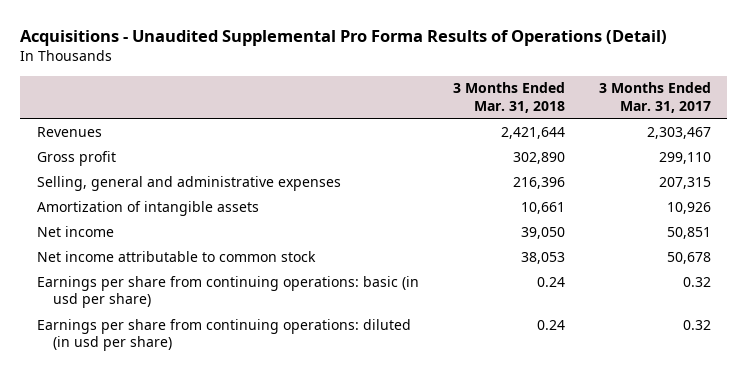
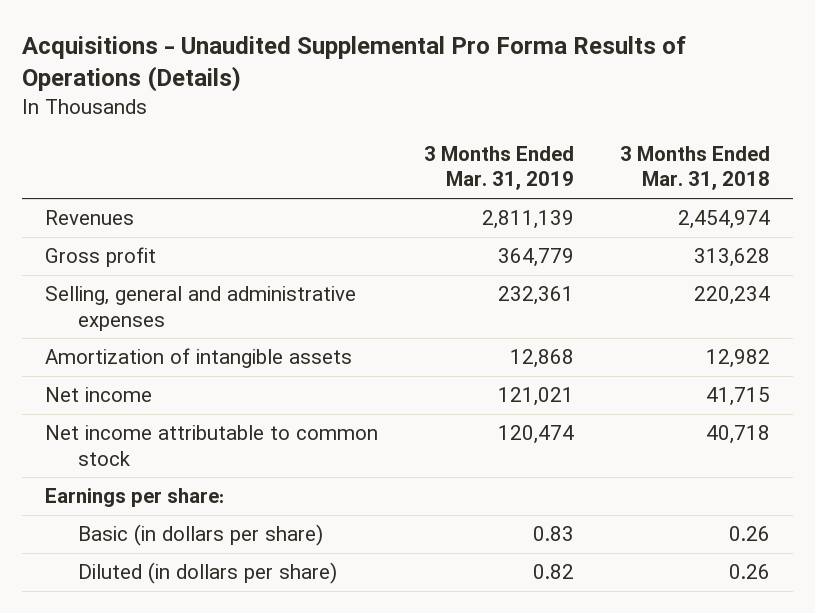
- Acquisitions - Unaudited Supplemental Pro Forma Results of Operations (Detail)
+ Acquisitions - Unaudited Supplemental Pro Forma Results of Operations (Details)
- | 3 Months Ended Mar. 31, 2018 | 3 Months Ended Mar. 31, 2017
+ | 3 Months Ended Mar. 31, 2019 | 3 Months Ended Mar. 31, 2018
- Revenues | 2,421,644 | 2,303,467
- Gross profit | 302,890 | 299,110
- Selling, general and administrative expenses | 216,396 | 207,315
- Amortization of intangible assets | 10,661 | 10,926
- Net income | 39,050 | 50,851
- Net income attributable to common stock | 38,053 | 50,678
- Earnings per share from continuing operations: basic (in usd per share) | 0.24 | 0.32
- Earnings per share from continuing operations: diluted (in usd per share) | 0.24 | 0.32
+ Revenues | 2,811,139 | 2,454,974
+ Gross profit | 364,779 | 313,628
+ Selling, general and administrative expenses | 232,361 | 220,234
+ Amortization of intangible assets | 12,868 | 12,982
+ Net income | 121,021 | 41,715
+ Net income attributable to common stock | 120,474 | 40,718
+ Earnings per share:
+ Basic (in dollars per share) | 0.83 | 0.26
+ Diluted (in dollars per share) | 0.82 | 0.26

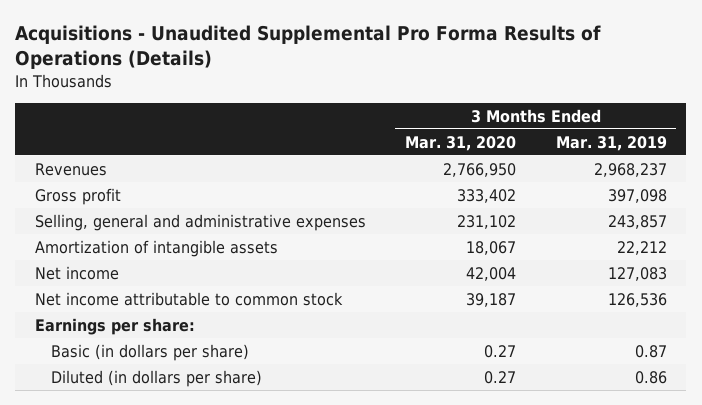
- | 3 Months Ended Mar. 31, 2019 | 3 Months Ended Mar. 31, 2018
+ | 3 Months Ended Mar. 31, 2020 | 3 Months Ended Mar. 31, 2019
- Revenues | 2,811,139 | 2,454,974
- Gross profit | 364,779 | 313,628
- Selling, general and administrative expenses | 232,361 | 220,234
- Amortization of intangible assets | 12,868 | 12,982
- Net income | 121,021 | 41,715
- Net income attributable to common stock | 120,474 | 40,718
+ Revenues | 2,766,950 | 2,968,237
+ Gross profit | 333,402 | 397,098
+ Selling, general and administrative expenses | 231,102 | 243,857
+ Amortization of intangible assets | 18,067 | 22,212
+ Net income | 42,004 | 127,083
+ Net income attributable to common stock | 39,187 | 126,536
- Basic (in dollars per share) | 0.83 | 0.26
- Diluted (in dollars per share) | 0.82 | 0.26
+ Basic (in dollars per share) | 0.27 | 0.87
+ Diluted (in dollars per share) | 0.27 | 0.86

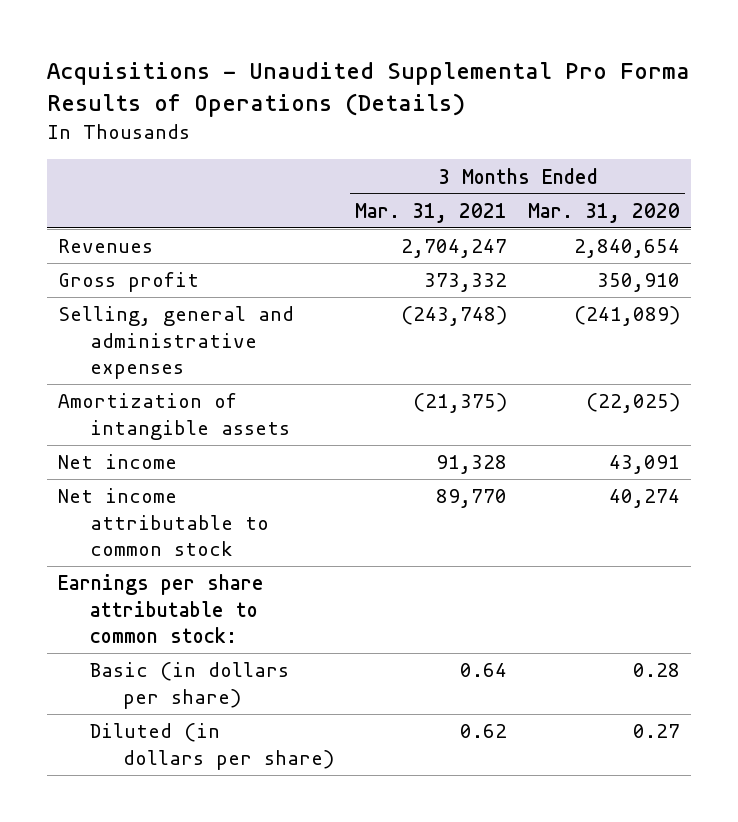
- | 3 Months Ended Mar. 31, 2020 | 3 Months Ended Mar. 31, 2019
+ | 3 Months Ended Mar. 31, 2021 | 3 Months Ended Mar. 31, 2020
- Revenues | 2,766,950 | 2,968,237
- Gross profit | 333,402 | 397,098
- Selling, general and administrative expenses | 231,102 | 243,857
- Amortization of intangible assets | 18,067 | 22,212
- Net income | 42,004 | 127,083
- Net income attributable to common stock | 39,187 | 126,536
- Earnings per share:
- Basic (in dollars per share) | 0.27 | 0.87
+ Revenues | 2,704,247 | 2,840,654
+ Gross profit | 373,332 | 350,910
+ Selling, general and administrative expenses | (243,748) | (241,089)
+ Amortization of intangible assets | (21,375) | (22,025)
+ Net income | 91,328 | 43,091
+ Net income attributable to common stock | 89,770 | 40,274
+ Earnings per share attributable to common stock:
+ Basic (in dollars per share) | 0.64 | 0.28

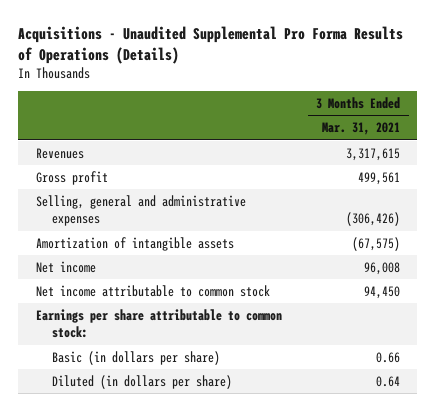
- | 3 Months Ended Mar. 31, 2021 | 3 Months Ended Mar. 31, 2020
+ | 3 Months Ended Mar. 31, 2021
- Revenues | 2,704,247 | 2,840,654
- Gross profit | 373,332 | 350,910
- Selling, general and administrative expenses | (243,748) | (241,089)
- Amortization of intangible assets | (21,375) | (22,025)
- Net income | 91,328 | 43,091
- Net income attributable to common stock | 89,770 | 40,274
+ Revenues | 3,317,615
+ Gross profit | 499,561
+ Selling, general and administrative expenses | (306,426)
+ Amortization of intangible assets | (67,575)
+ Net income | 96,008
+ Net income attributable to common stock | 94,450
- Basic (in dollars per share) | 0.64 | 0.28
- Diluted (in dollars per share) | 0.62 | 0.27
+ Basic (in dollars per share) | 0.66
+ Diluted (in dollars per share) | 0.64

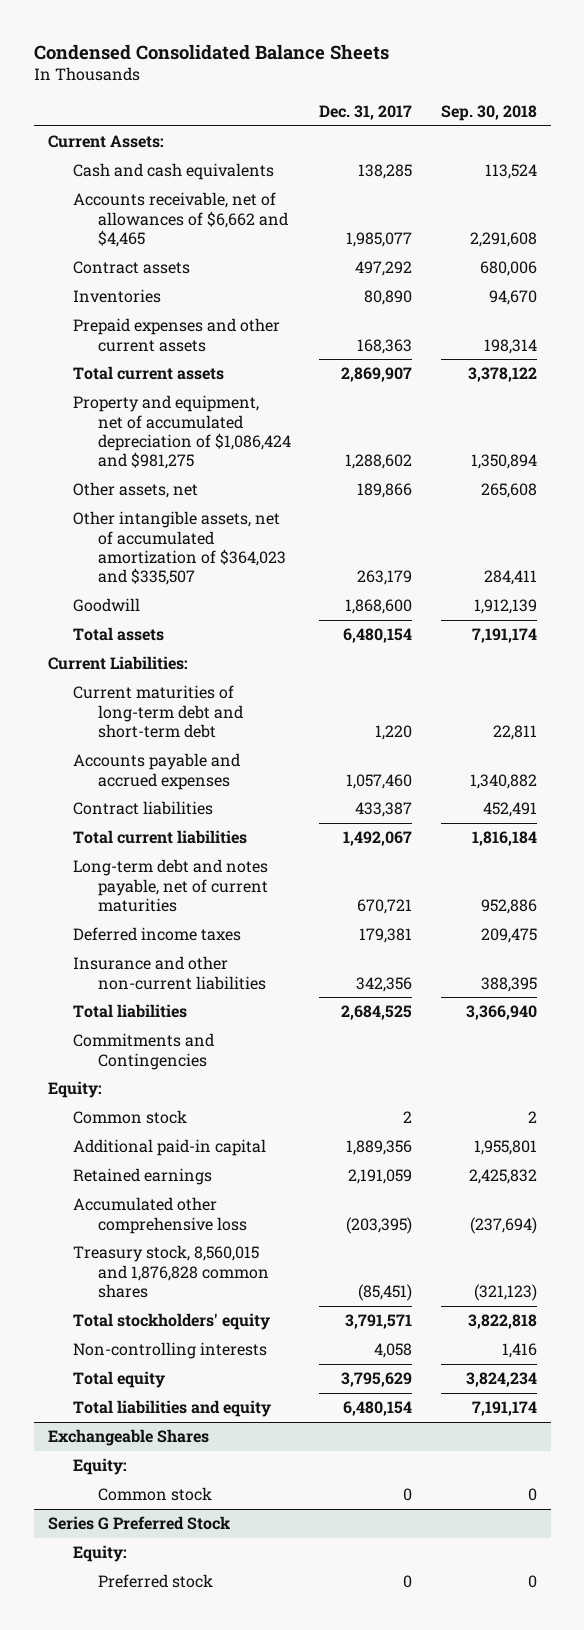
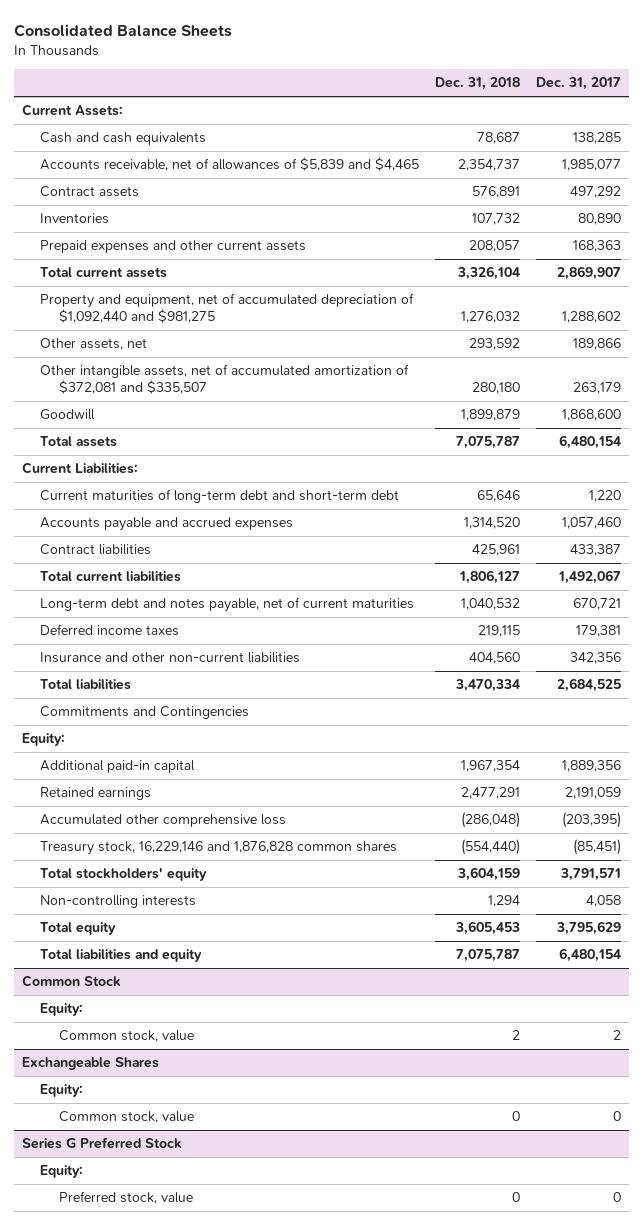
- Condensed Consolidated Balance Sheets
+ Consolidated Balance Sheets
- | Dec. 31, 2017 | Sep. 30, 2018
+ | Dec. 31, 2018 | Dec. 31, 2017
- Accounts receivable, net of allowances of $6,662 and $4,465 | 1,985,077 | 2,291,608
+ Accounts receivable, net of allowances of $5,839 and $4,465 | 2,354,737 | 1,985,077
- Property and equipment, net of accumulated depreciation of $1,086,424 and $981,275 | 1,288,602 | 1,350,894
+ Property and equipment, net of accumulated depreciation of $1,092,440 and $981,275 | 1,276,032 | 1,288,602
- Other intangible assets, net of accumulated amortization of $364,023 and $335,507 | 263,179 | 284,411
+ Other intangible assets, net of accumulated amortization of $372,081 and $335,507 | 280,180 | 263,179
- Common stock | 2 | 2
- Treasury stock, 8,560,015 and 1,876,828 common shares | (85,451) | (321,123)
+ Treasury stock, 16,229,146 and 1,876,828 common shares | (554,440) | (85,451)
+ Common Stock
+ Equity:
+ Common stock, value | 2 | 2
@ Exchangeable Shares
- Common stock | 0 | 0
+ Common stock, value | 0 | 0
@ Series G Preferred Stock
- Preferred stock | 0 | 0
+ Preferred stock, value | 0 | 0

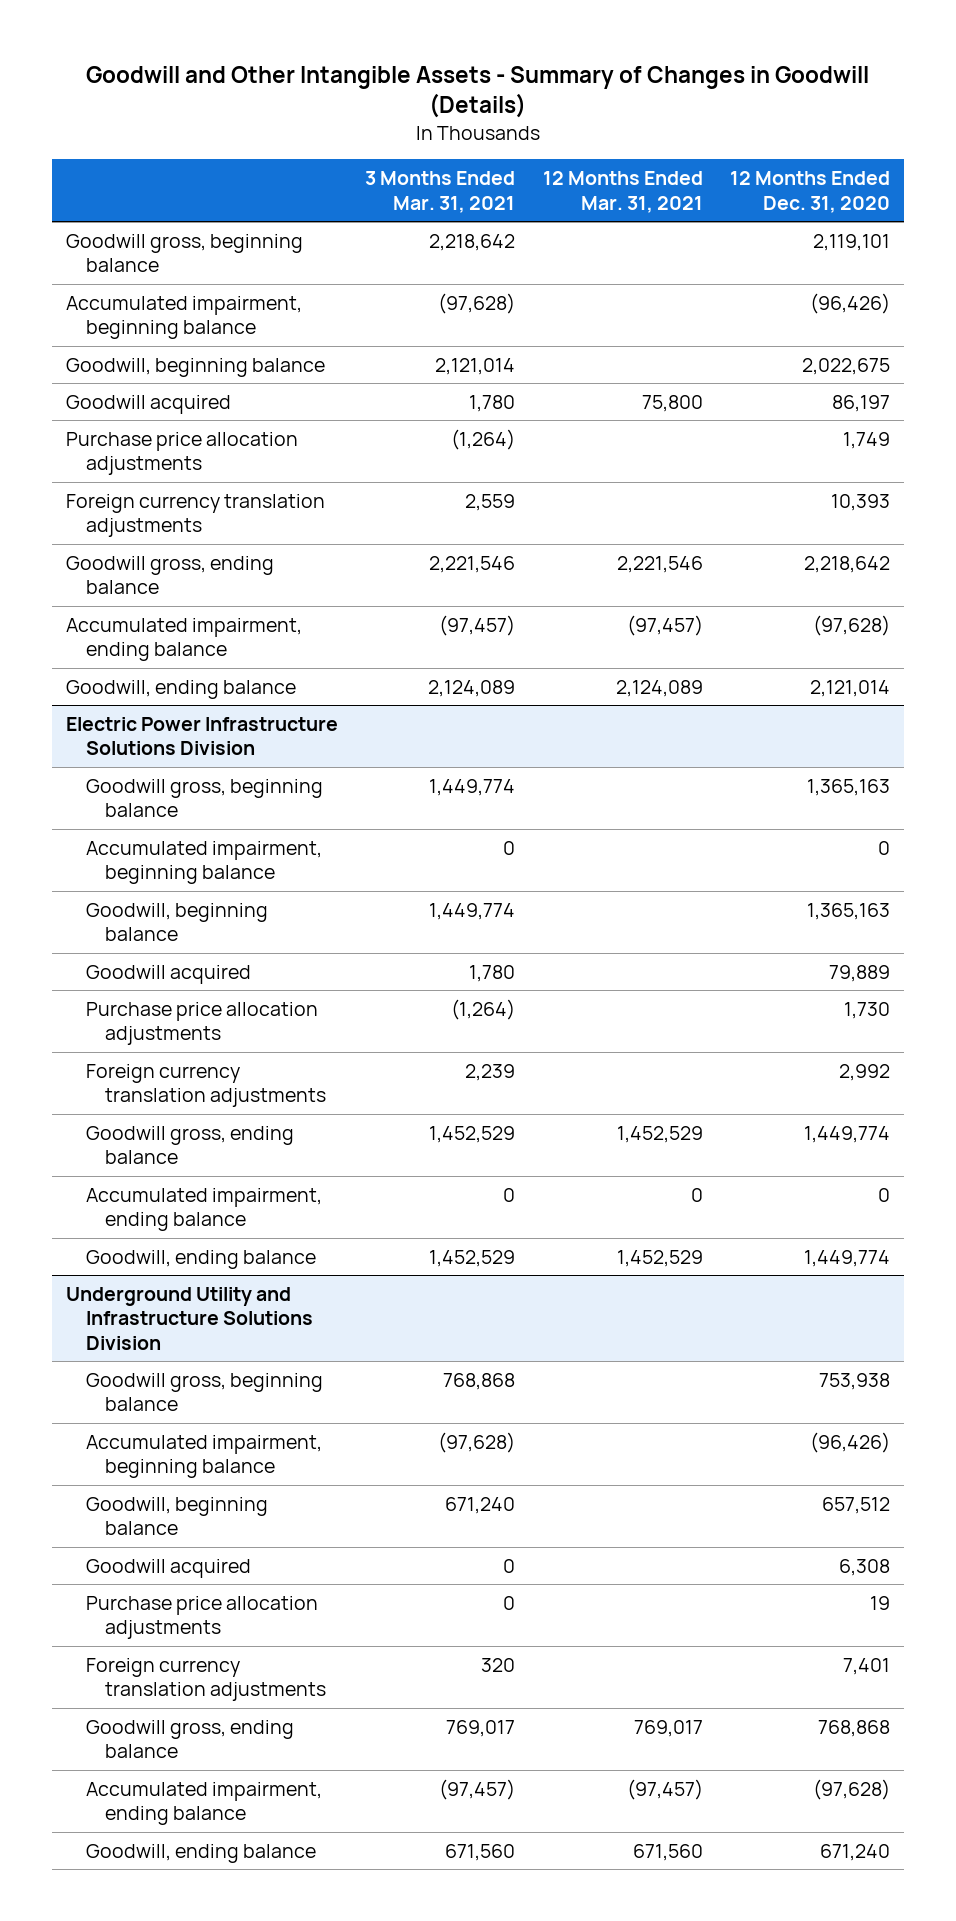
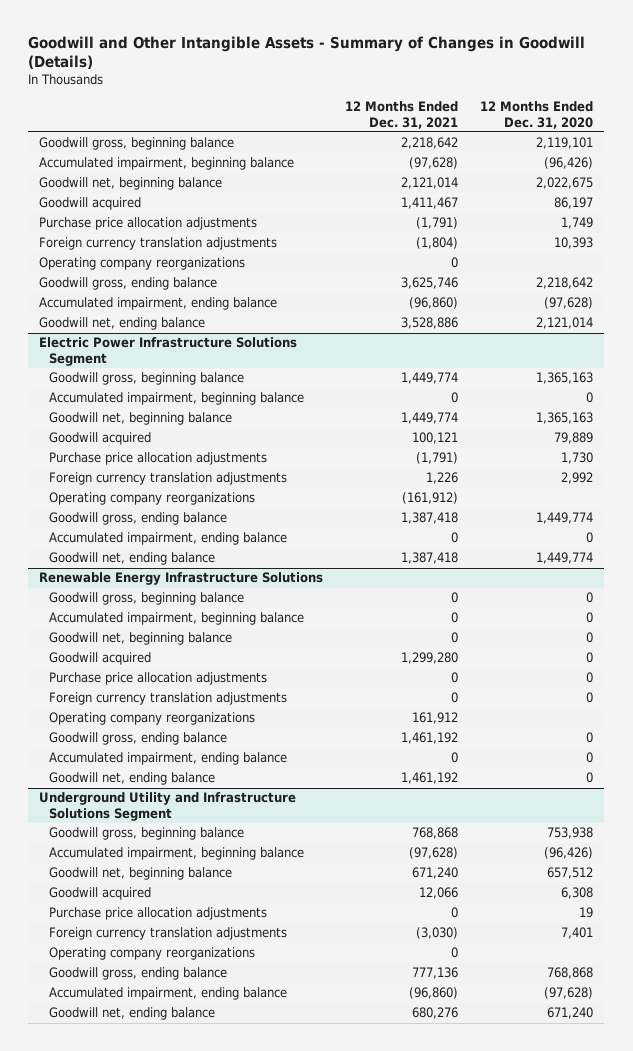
- | 3 Months Ended Mar. 31, 2021 | 12 Months Ended Mar. 31, 2021 | 12 Months Ended Dec. 31, 2020
+ | 12 Months Ended Dec. 31, 2021 | 12 Months Ended Dec. 31, 2020
- Goodwill, beginning balance | 2,121,014 | | 2,022,675
+ Goodwill net, beginning balance | 2,121,014 | 2,022,675
+ Operating company reorganizations | 0 |
- Goodwill, ending balance | 2,124,089 | 2,124,089 | 2,121,014
- Electric Power Infrastructure Solutions Division
+ Goodwill net, ending balance | 3,528,886 | 2,121,014
+ Electric Power Infrastructure Solutions Segment
- Goodwill, beginning balance | 1,449,774 | | 1,365,163
+ Goodwill net, beginning balance | 1,449,774 | 1,365,163
+ Operating company reorganizations | (161,912) |
- Goodwill, ending balance | 1,452,529 | 1,452,529 | 1,449,774
- Underground Utility and Infrastructure Solutions Division
+ Goodwill net, ending balance | 1,387,418 | 1,449,774
+ Renewable Energy Infrastructure Solutions
+ Goodwill gross, beginning balance | 0 | 0
+ Accumulated impairment, beginning balance | 0 | 0
+ Goodwill net, beginning balance | 0 | 0
+ Goodwill acquired | 1,299,280 | 0
+ Purchase price allocation adjustments | 0 | 0
+ Foreign currency translation adjustments | 0 | 0
+ Operating company reorganizations | 161,912 |
+ Goodwill gross, ending balance | 1,461,192 | 0
+ Accumulated impairment, ending balance | 0 | 0
+ Goodwill net, ending balance | 1,461,192 | 0
+ Underground Utility and Infrastructure Solutions Segment
- Goodwill, beginning balance | 671,240 | | 657,512
+ Goodwill net, beginning balance | 671,240 | 657,512
+ Operating company reorganizations | 0 |
- Goodwill, ending balance | 671,560 | 671,560 | 671,240
+ Goodwill net, ending balance | 680,276 | 671,240

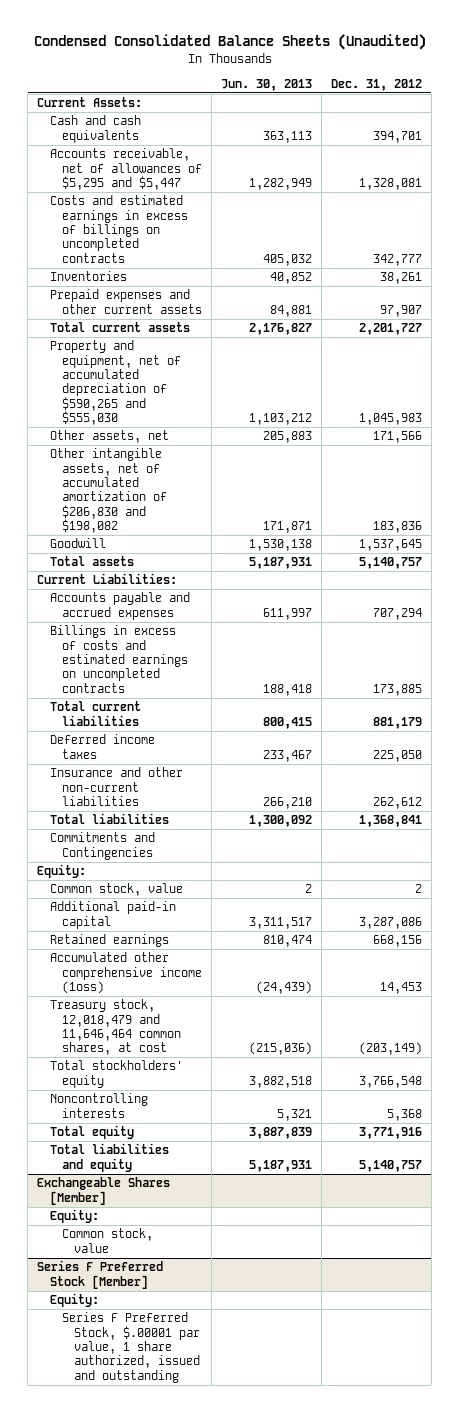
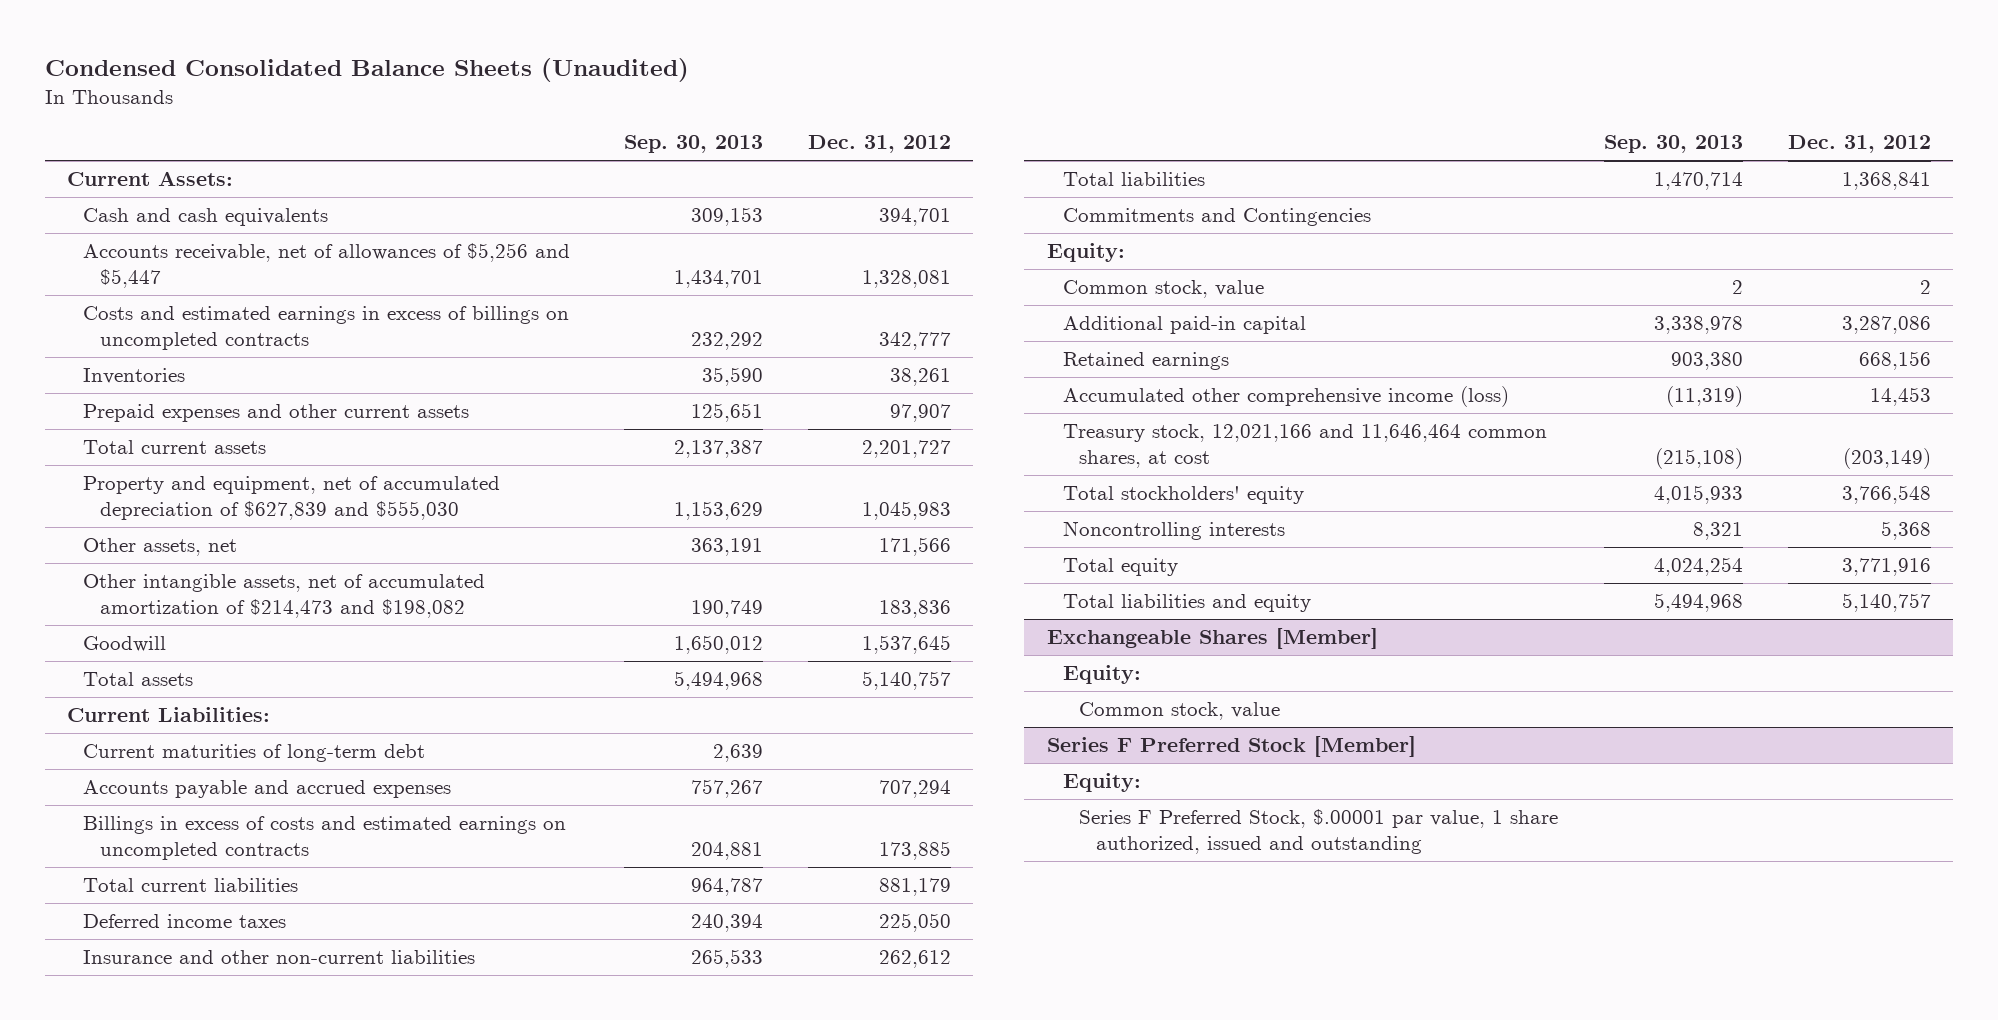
- | Jun. 30, 2013 | Dec. 31, 2012
+ | Sep. 30, 2013 | Dec. 31, 2012
- Accounts receivable, net of allowances of $5,295 and $5,447 | 1,282,949 | 1,328,081
+ Accounts receivable, net of allowances of $5,256 and $5,447 | 1,434,701 | 1,328,081
- Property and equipment, net of accumulated depreciation of $590,265 and $555,030 | 1,103,212 | 1,045,983
+ Property and equipment, net of accumulated depreciation of $627,839 and $555,030 | 1,153,629 | 1,045,983
- Other intangible assets, net of accumulated amortization of $206,830 and $198,082 | 171,871 | 183,836
+ Other intangible assets, net of accumulated amortization of $214,473 and $198,082 | 190,749 | 183,836
+ Current maturities of long-term debt | 2,639 |
- Accumulated other comprehensive income (1oss) | (24,439) | 14,453
- Treasury stock, 12,018,479 and 11,646,464 common shares, at cost | (215,036) | (203,149)
+ Accumulated other comprehensive income (loss) | (11,319) | 14,453
+ Treasury stock, 12,021,166 and 11,646,464 common shares, at cost | (215,108) | (203,149)

